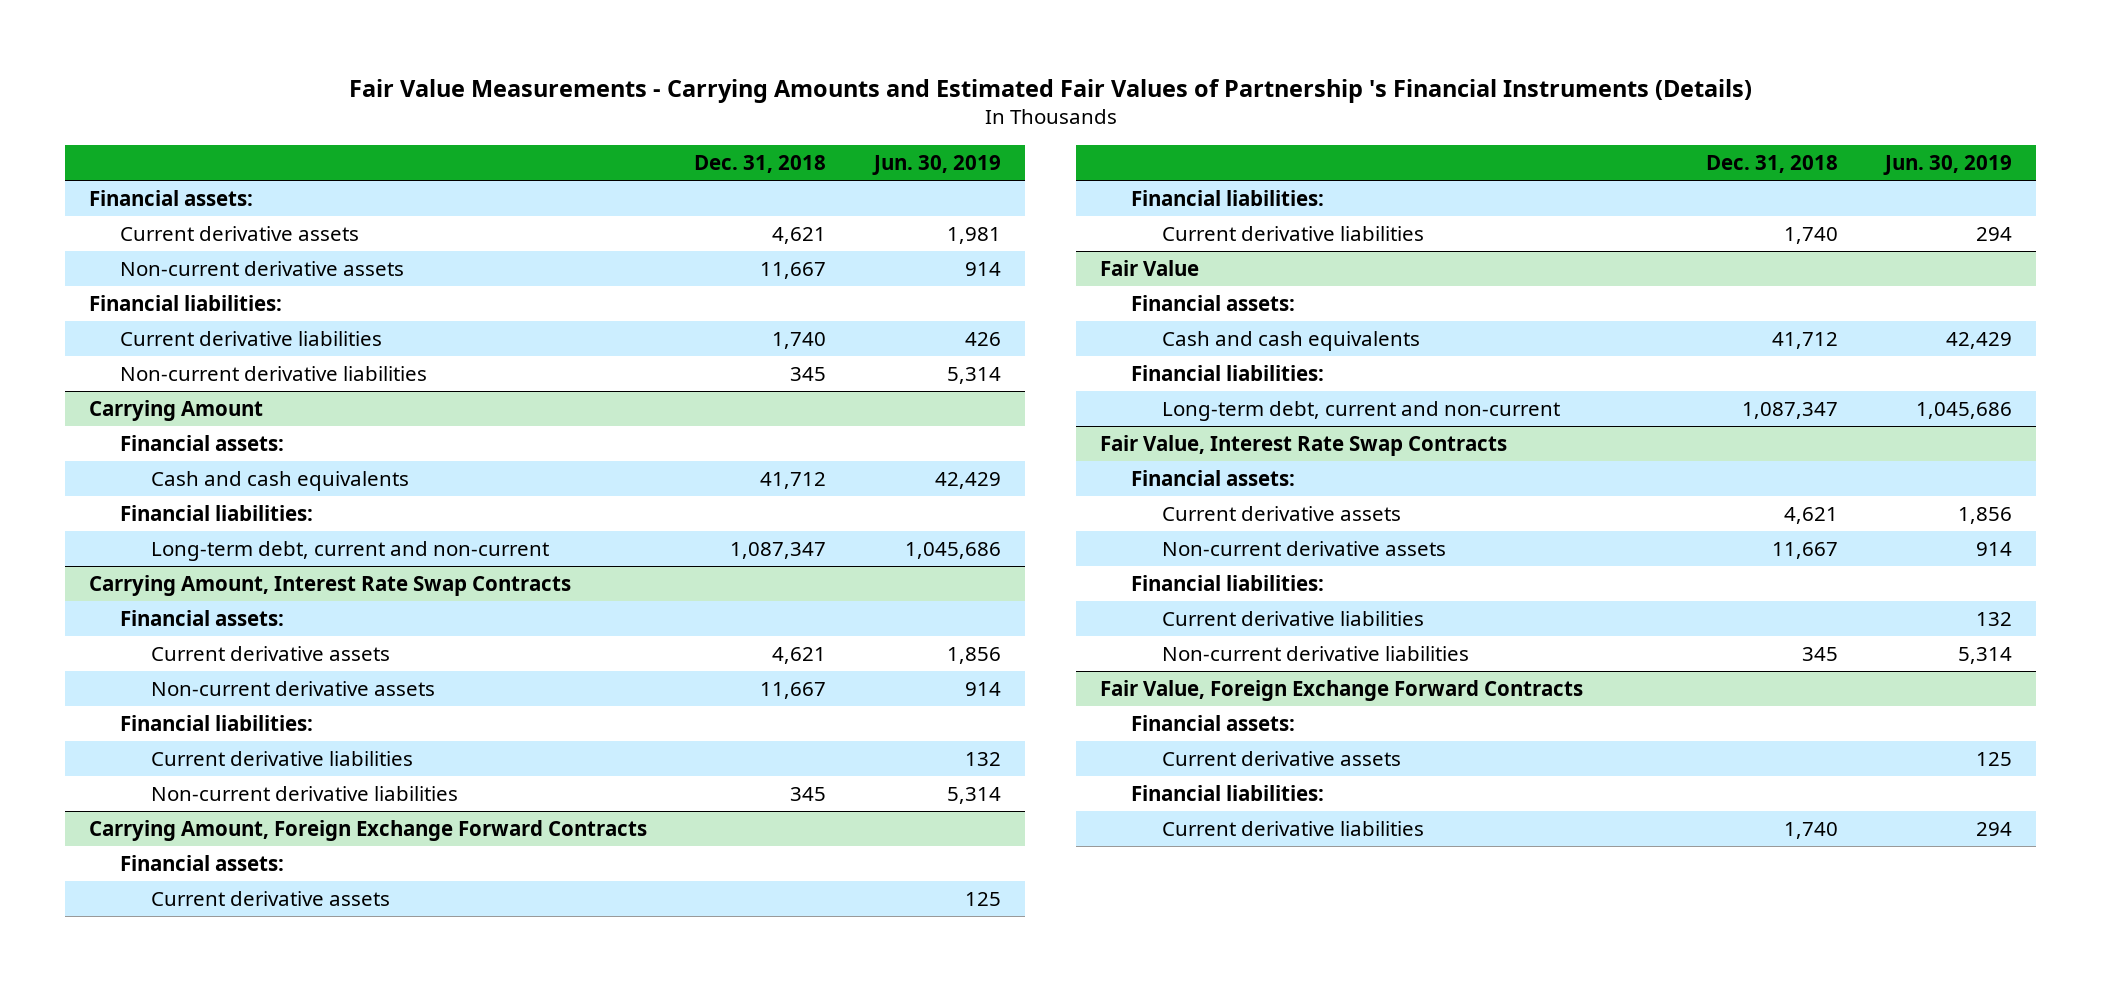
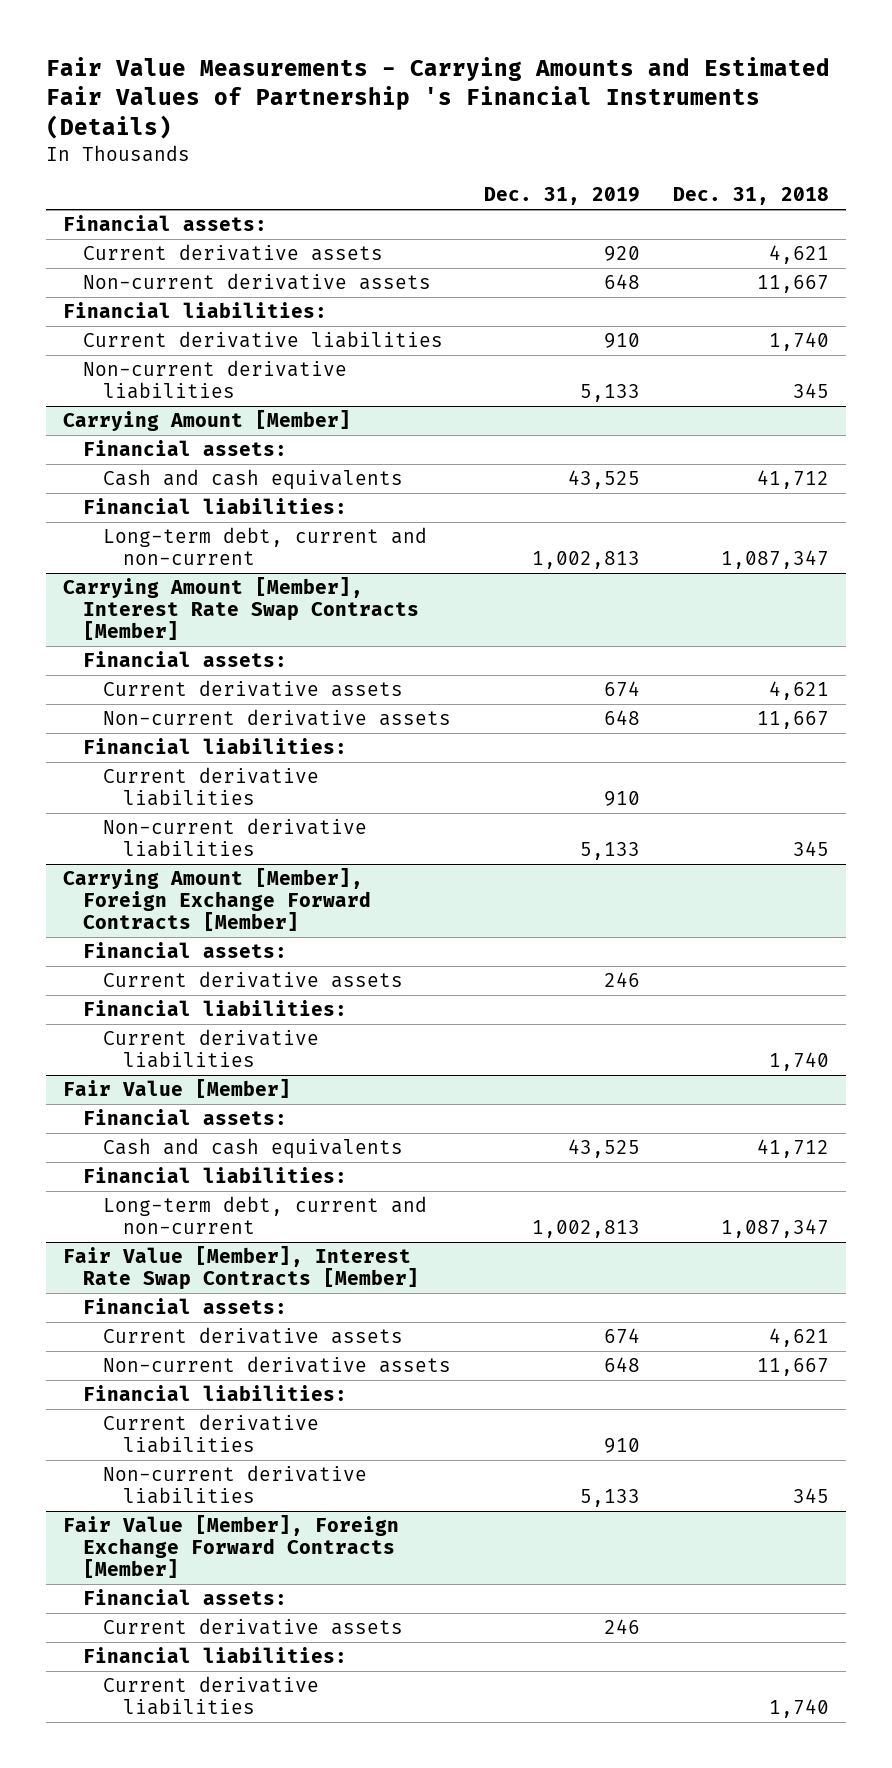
- | Dec. 31, 2018 | Jun. 30, 2019
+ | Dec. 31, 2019 | Dec. 31, 2018
- Carrying Amount
+ Carrying Amount [Member]
- Carrying Amount, Interest Rate Swap Contracts
+ Carrying Amount [Member], Interest Rate Swap Contracts [Member]
- Carrying Amount, Foreign Exchange Forward Contracts
+ Carrying Amount [Member], Foreign Exchange Forward Contracts [Member]
- Fair Value
+ Fair Value [Member]
- Fair Value, Interest Rate Swap Contracts
+ Fair Value [Member], Interest Rate Swap Contracts [Member]
- Fair Value, Foreign Exchange Forward Contracts
+ Fair Value [Member], Foreign Exchange Forward Contracts [Member]

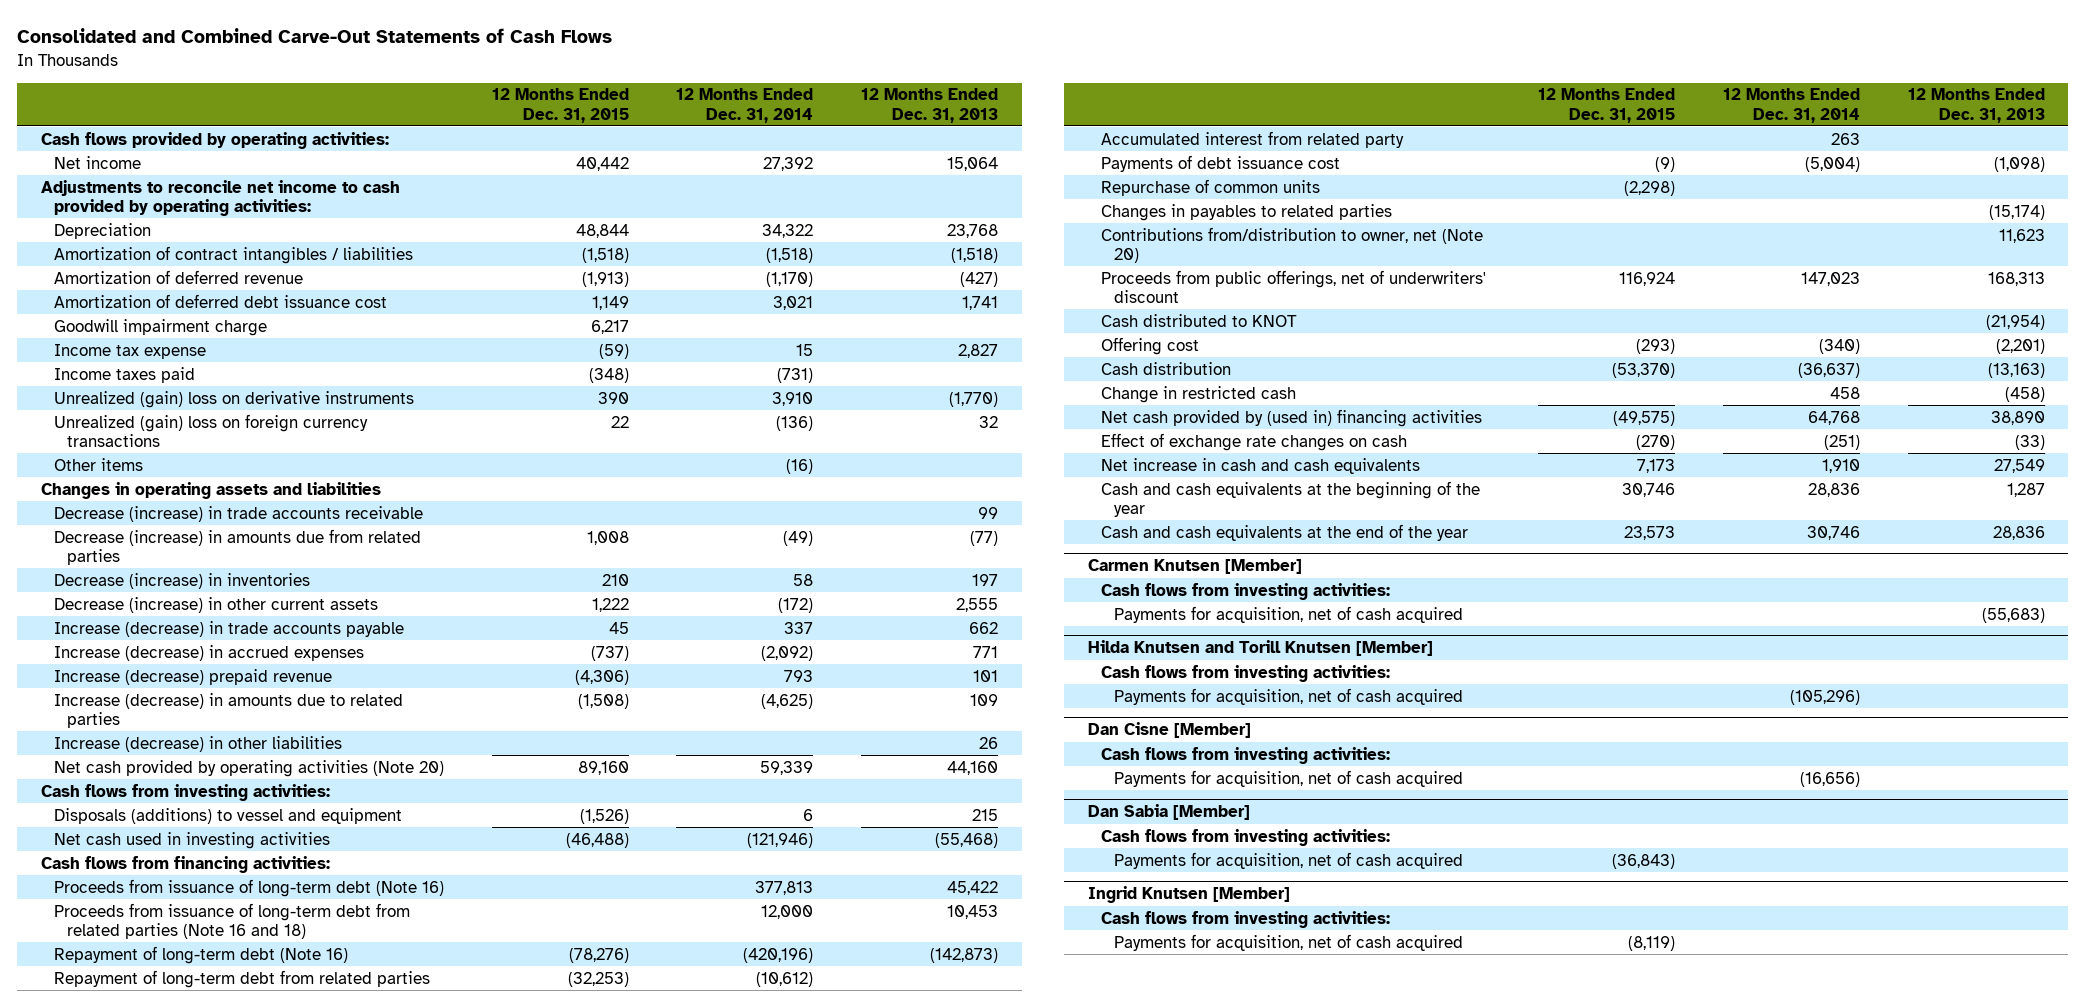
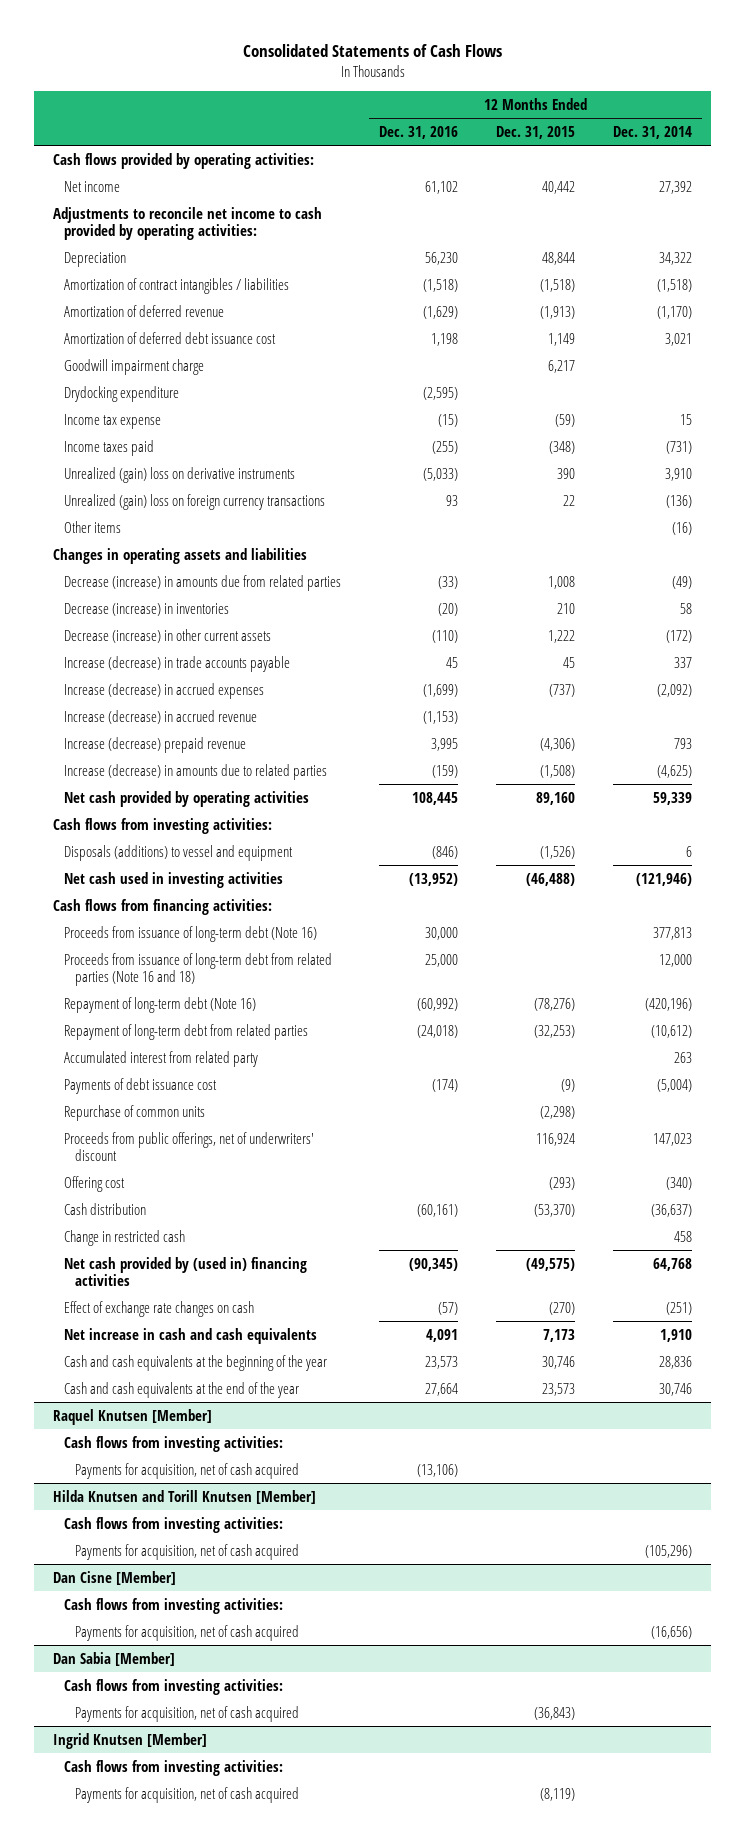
- Consolidated and Combined Carve-Out Statements of Cash Flows
+ Consolidated Statements of Cash Flows
- | 12 Months Ended Dec. 31, 2015 | 12 Months Ended Dec. 31, 2014 | 12 Months Ended Dec. 31, 2013
+ | 12 Months Ended Dec. 31, 2016 | 12 Months Ended Dec. 31, 2015 | 12 Months Ended Dec. 31, 2014
+ Drydocking expenditure | (2,595) | |
- Decrease (increase) in trade accounts receivable | | | 99
+ Increase (decrease) in accrued revenue | (1,153) | |
- Increase (decrease) in other liabilities | | | 26
- Net cash provided by operating activities (Note 20) | 89,160 | 59,339 | 44,160
+ Net cash provided by operating activities | 108,445 | 89,160 | 59,339
- Changes in payables to related parties | | | (15,174)
- Contributions from/distribution to owner, net (Note 20) | | | 11,623
- Cash distributed to KNOT | | | (21,954)
- Carmen Knutsen [Member]
+ Raquel Knutsen [Member]

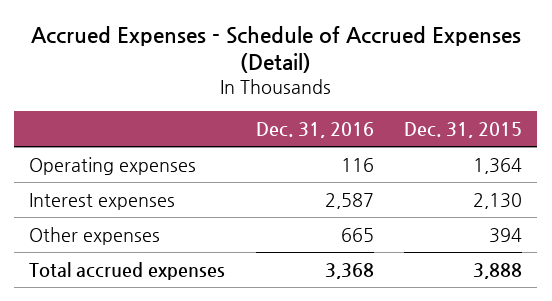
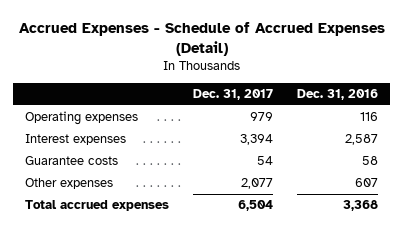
- | Dec. 31, 2016 | Dec. 31, 2015
+ | Dec. 31, 2017 | Dec. 31, 2016
- Other expenses | 665 | 394
+ Guarantee costs | 54 | 58
+ Other expenses | 2,077 | 607

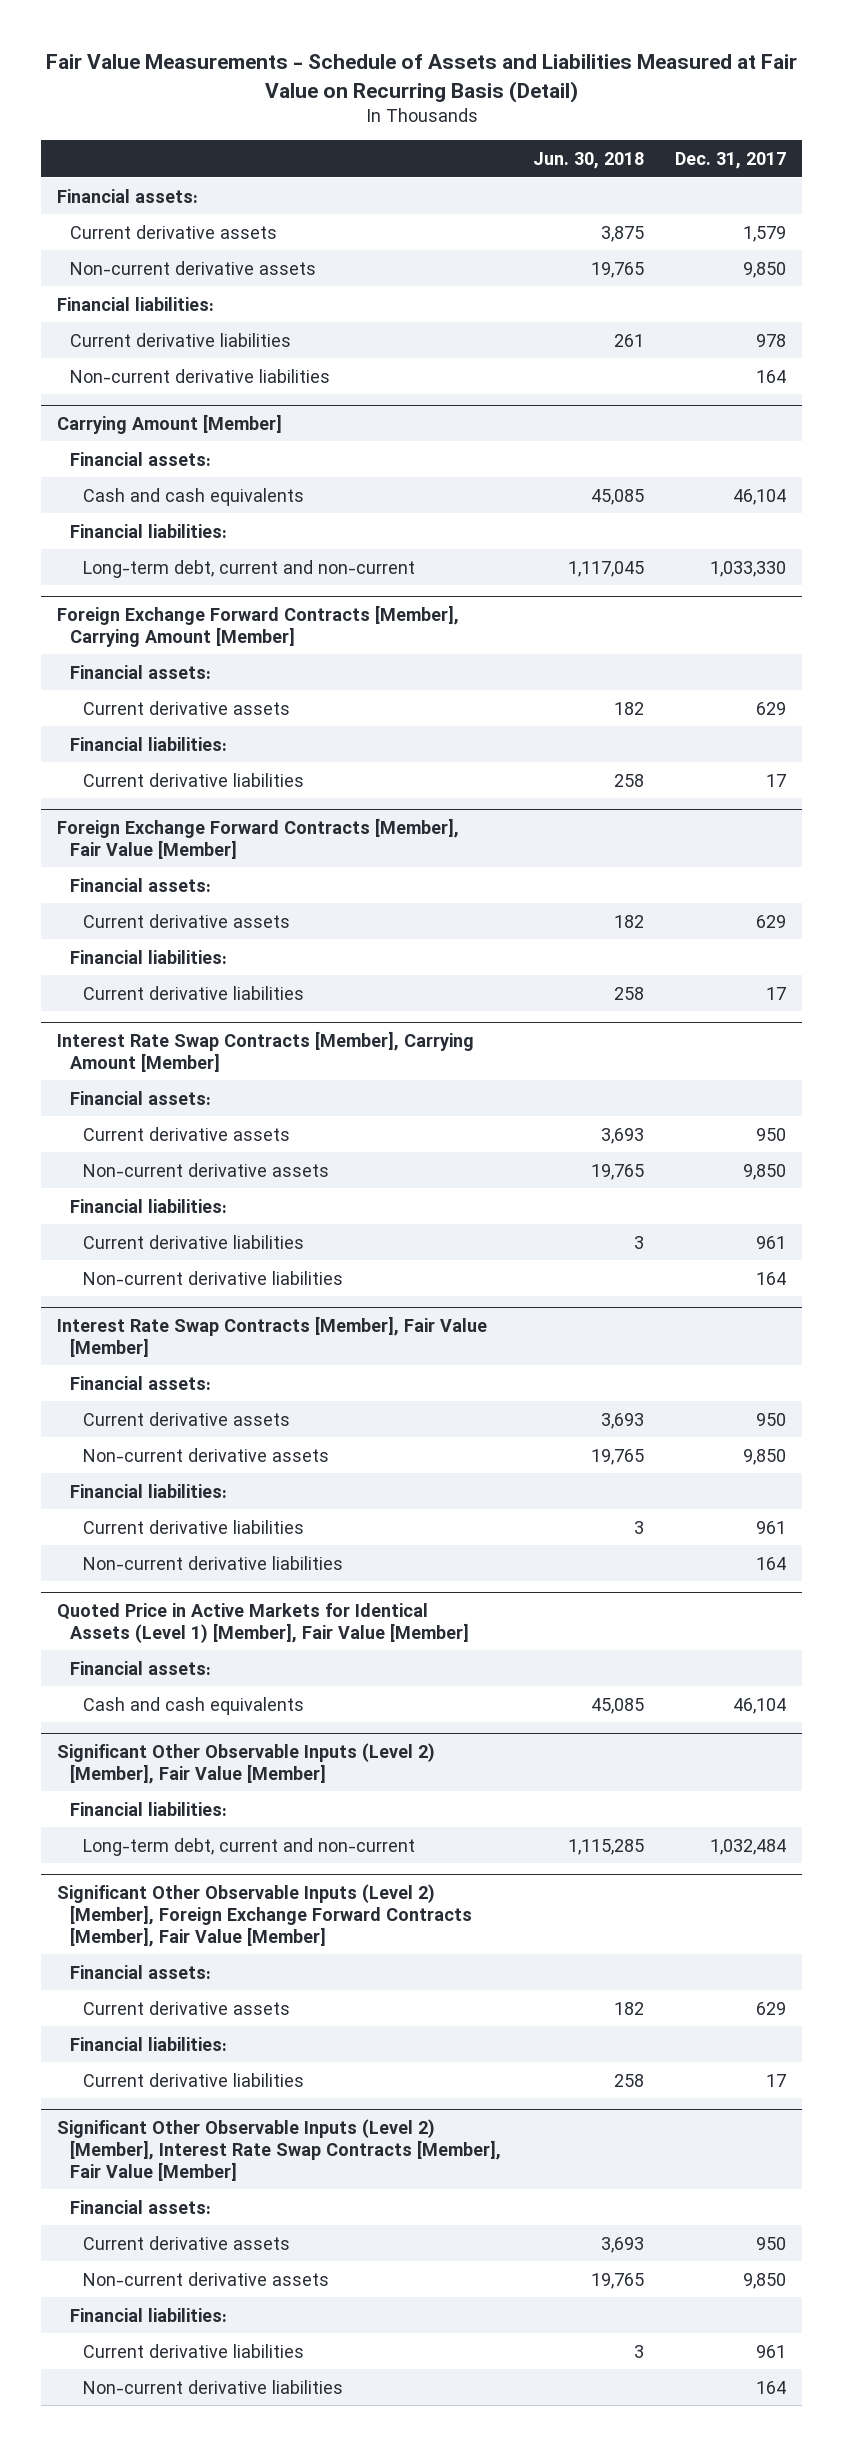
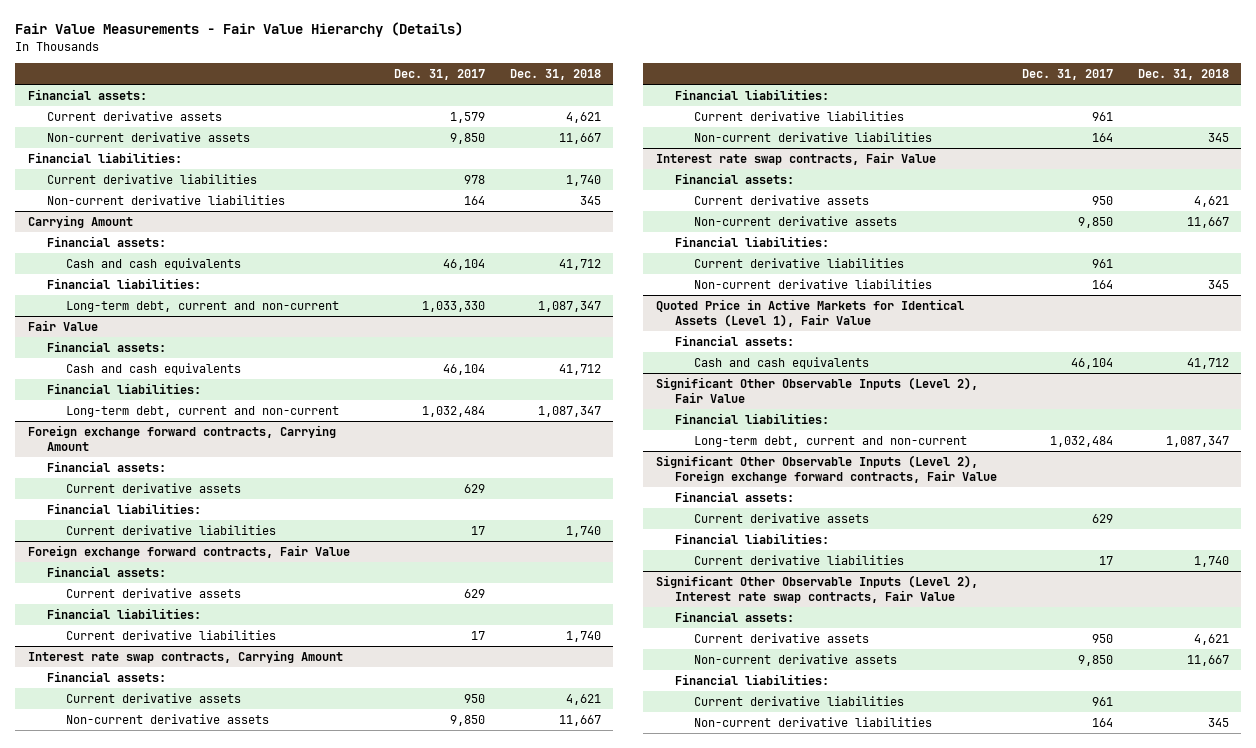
- Fair Value Measurements - Schedule of Assets and Liabilities Measured at Fair Value on Recurring Basis (Detail)
+ Fair Value Measurements - Fair Value Hierarchy (Details)
- | Jun. 30, 2018 | Dec. 31, 2017
+ | Dec. 31, 2017 | Dec. 31, 2018
- Carrying Amount [Member]
+ Carrying Amount
- Foreign Exchange Forward Contracts [Member], Carrying Amount [Member]
+ Fair Value
+ Cash and cash equivalents | 46,104 | 41,712
+ Financial liabilities:
+ Long-term debt, current and non-current | 1,032,484 | 1,087,347
+ Foreign exchange forward contracts, Carrying Amount
+ Financial assets:
- Foreign Exchange Forward Contracts [Member], Fair Value [Member]
+ Foreign exchange forward contracts, Fair Value
- Interest Rate Swap Contracts [Member], Carrying Amount [Member]
+ Interest rate swap contracts, Carrying Amount
- Interest Rate Swap Contracts [Member], Fair Value [Member]
+ Interest rate swap contracts, Fair Value
- Quoted Price in Active Markets for Identical Assets (Level 1) [Member], Fair Value [Member]
+ Quoted Price in Active Markets for Identical Assets (Level 1), Fair Value
- Significant Other Observable Inputs (Level 2) [Member], Fair Value [Member]
+ Significant Other Observable Inputs (Level 2), Fair Value
- Significant Other Observable Inputs (Level 2) [Member], Foreign Exchange Forward Contracts [Member], Fair Value [Member]
+ Significant Other Observable Inputs (Level 2), Foreign exchange forward contracts, Fair Value
- Significant Other Observable Inputs (Level 2) [Member], Interest Rate Swap Contracts [Member], Fair Value [Member]
+ Significant Other Observable Inputs (Level 2), Interest rate swap contracts, Fair Value

